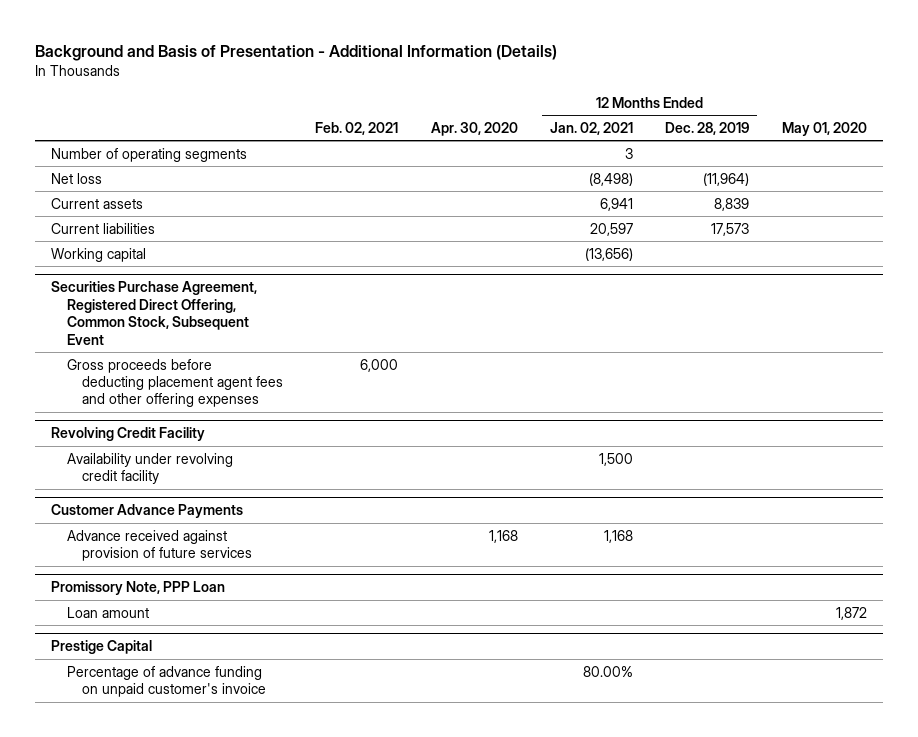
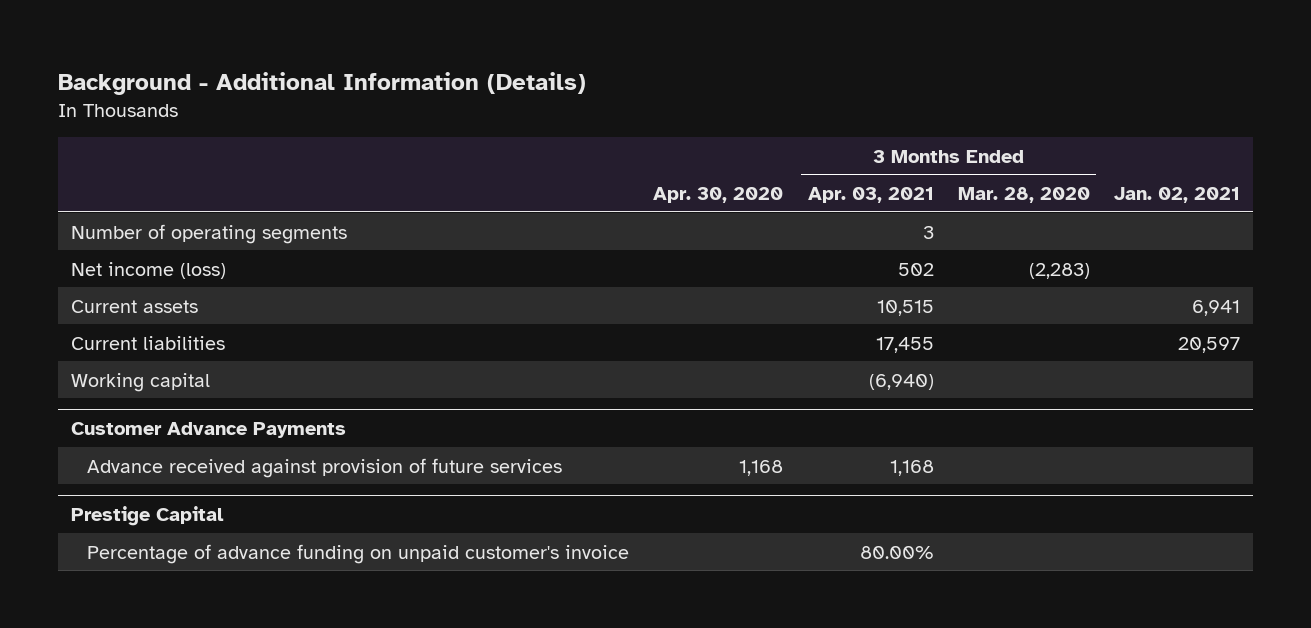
- Background and Basis of Presentation - Additional Information (Details)
+ Background - Additional Information (Details)
- | Feb. 02, 2021 | Apr. 30, 2020 | 12 Months Ended Jan. 02, 2021 | 12 Months Ended Dec. 28, 2019 | May 01, 2020
+ | Apr. 30, 2020 | 3 Months Ended Apr. 03, 2021 | 3 Months Ended Mar. 28, 2020 | Jan. 02, 2021
- Net loss | | | (8,498) | (11,964) |
+ Net income (loss) | | 502 | (2,283) |
- Securities Purchase Agreement, Registered Direct Offering, Common Stock, Subsequent Event
- Gross proceeds before deducting placement agent fees and other offering expenses | 6,000 | | | |
- Revolving Credit Facility
- Availability under revolving credit facility | | | 1,500 | |
- Promissory Note, PPP Loan
- Loan amount | | | | | 1,872

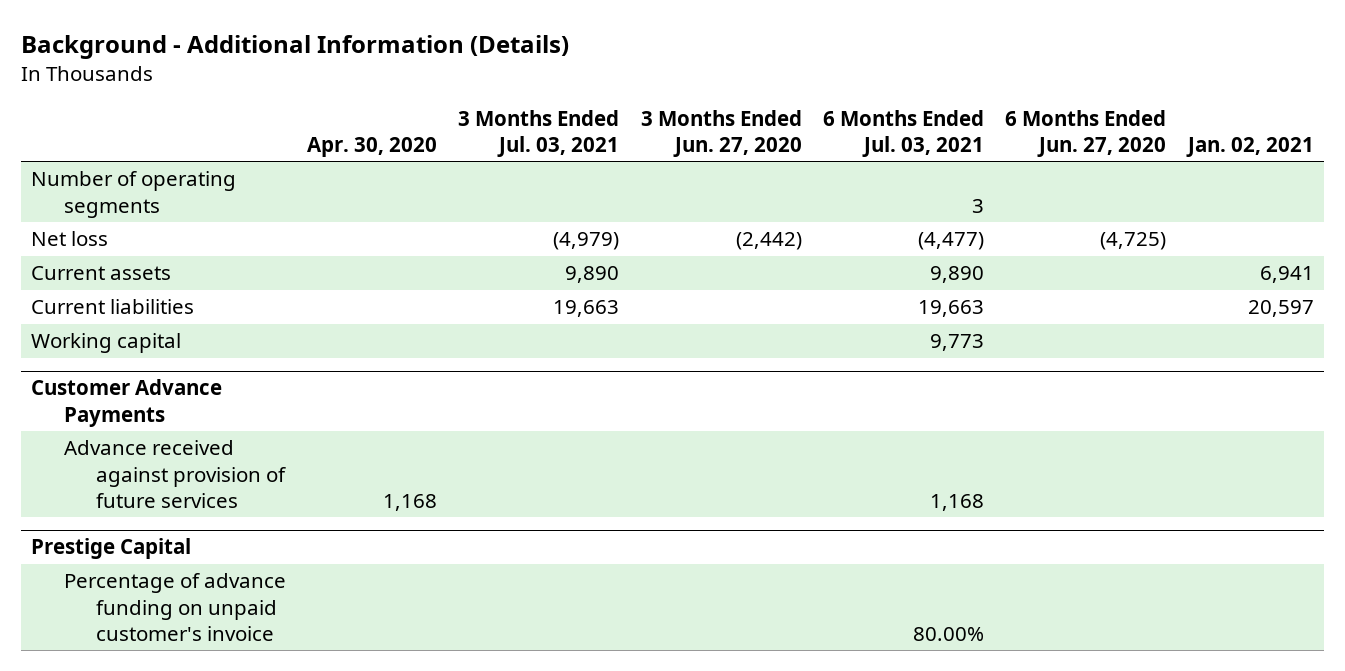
- | Apr. 30, 2020 | 3 Months Ended Apr. 03, 2021 | 3 Months Ended Mar. 28, 2020 | Jan. 02, 2021
+ | Apr. 30, 2020 | 3 Months Ended Jul. 03, 2021 | 3 Months Ended Jun. 27, 2020 | 6 Months Ended Jul. 03, 2021 | 6 Months Ended Jun. 27, 2020 | Jan. 02, 2021
- Net income (loss) | | 502 | (2,283) |
+ Net loss | | (4,979) | (2,442) | (4,477) | (4,725) |

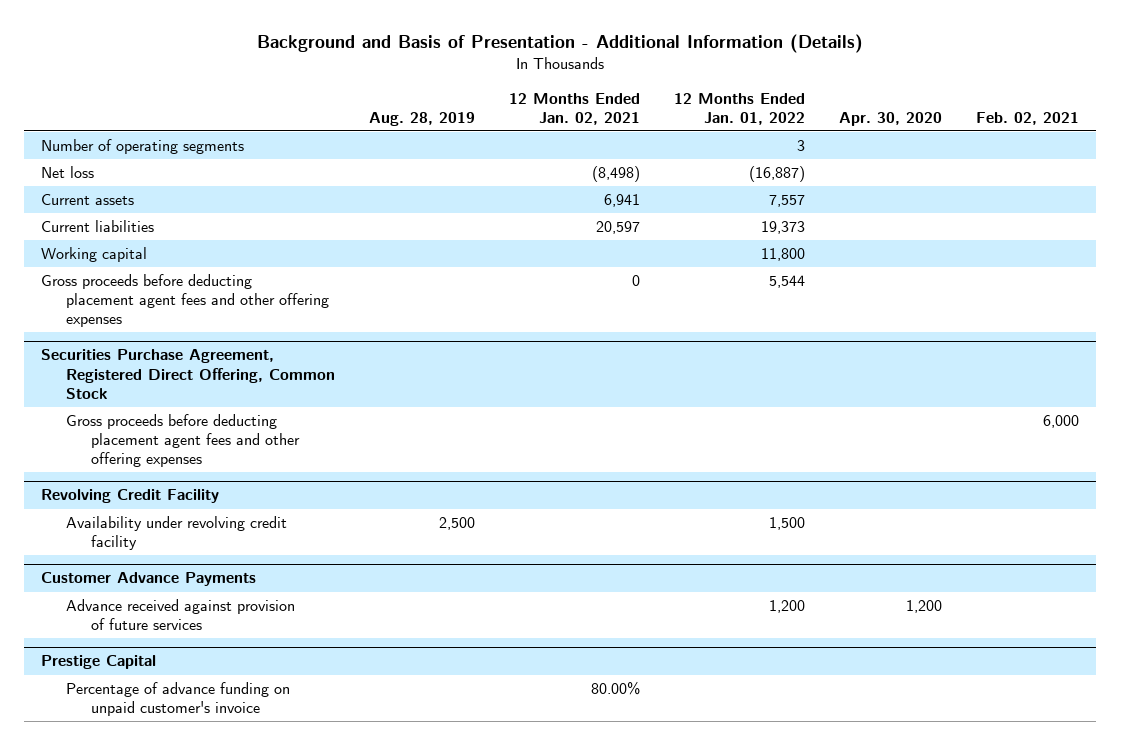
- Background - Additional Information (Details)
+ Background and Basis of Presentation - Additional Information (Details)
- | Apr. 30, 2020 | 3 Months Ended Jul. 03, 2021 | 3 Months Ended Jun. 27, 2020 | 6 Months Ended Jul. 03, 2021 | 6 Months Ended Jun. 27, 2020 | Jan. 02, 2021
+ | Aug. 28, 2019 | 12 Months Ended Jan. 02, 2021 | 12 Months Ended Jan. 01, 2022 | Apr. 30, 2020 | Feb. 02, 2021
+ Gross proceeds before deducting placement agent fees and other offering expenses | | 0 | 5,544 | |
+ Securities Purchase Agreement, Registered Direct Offering, Common Stock
+ Gross proceeds before deducting placement agent fees and other offering expenses | | | | | 6,000
+ Revolving Credit Facility
+ Availability under revolving credit facility | 2,500 | | 1,500 | |
@ Customer Advance Payments
- Advance received against provision of future services | 1,168 | | | 1,168 | |
+ Advance received against provision of future services | | | 1,200 | 1,200 |

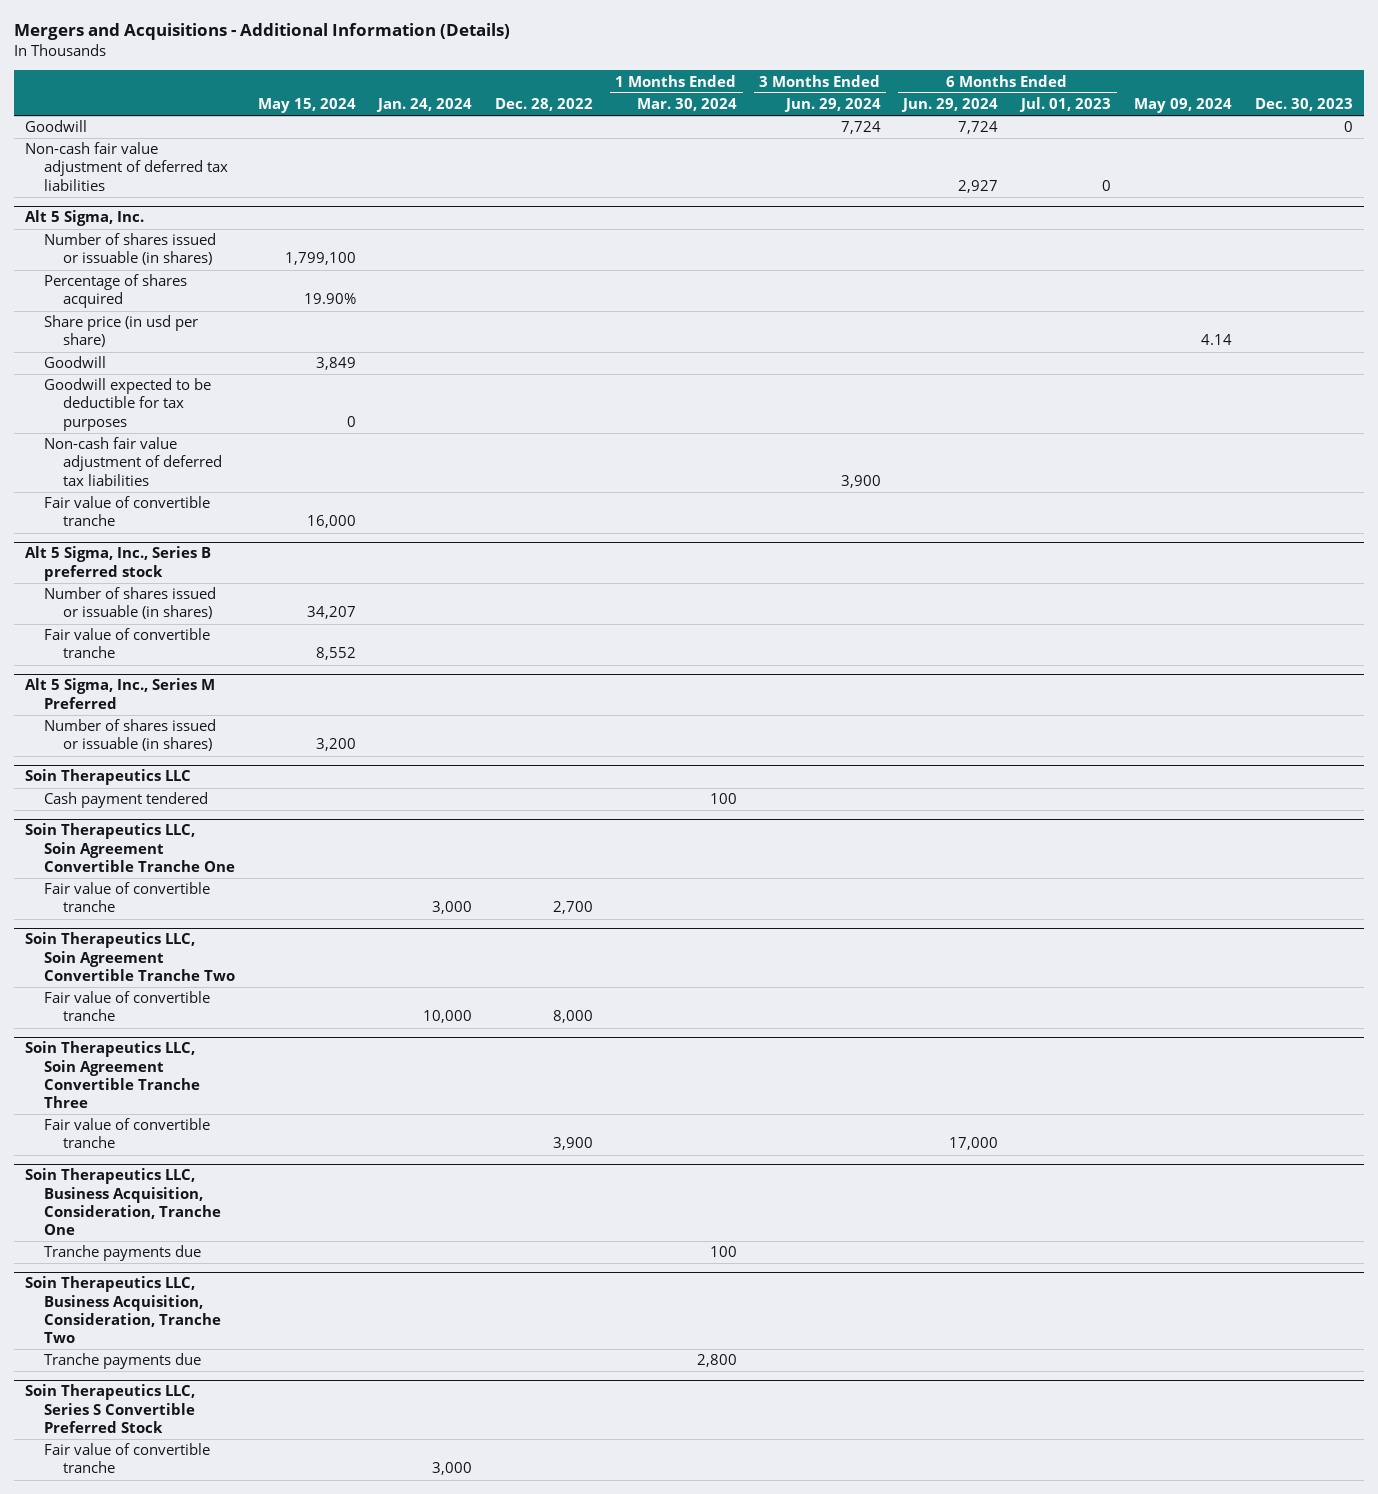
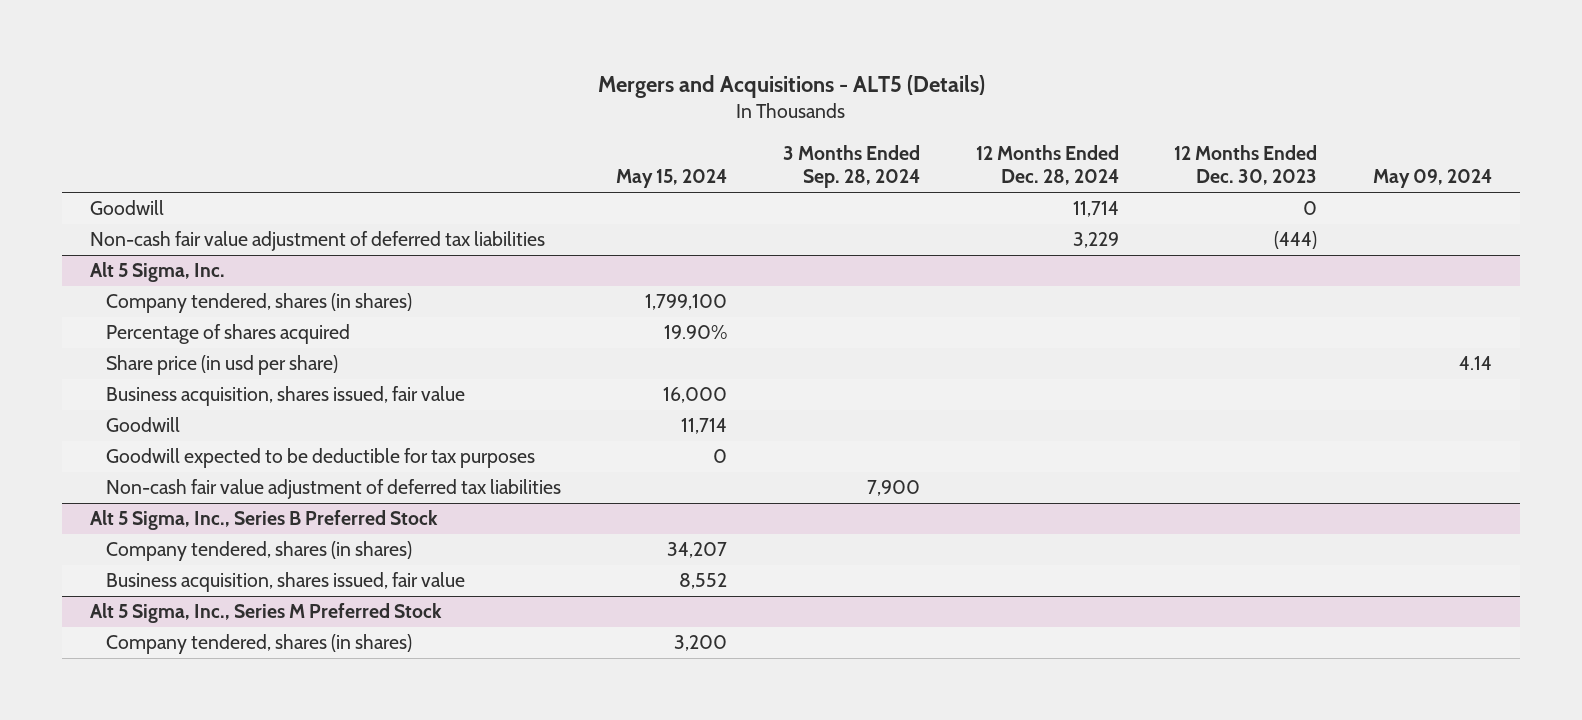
- Mergers and Acquisitions - Additional Information (Details)
+ Mergers and Acquisitions - ALT5 (Details)
- | May 15, 2024 | Jan. 24, 2024 | Dec. 28, 2022 | 1 Months Ended Mar. 30, 2024 | 3 Months Ended Jun. 29, 2024 | 6 Months Ended Jun. 29, 2024 | 6 Months Ended Jul. 01, 2023 | May 09, 2024 | Dec. 30, 2023
+ | May 15, 2024 | 3 Months Ended Sep. 28, 2024 | 12 Months Ended Dec. 28, 2024 | 12 Months Ended Dec. 30, 2023 | May 09, 2024
@ Alt 5 Sigma, Inc.
- Number of shares issued or issuable (in shares) | 1,799,100 | | | | | | | |
+ Company tendered, shares (in shares) | 1,799,100 | | | |
- Goodwill | 3,849 | | | | | | | |
+ Business acquisition, shares issued, fair value | 16,000 | | | |
+ Goodwill | 11,714 | | | |
- Fair value of convertible tranche | 16,000 | | | | | | | |
- Alt 5 Sigma, Inc., Series B preferred stock
- Number of shares issued or issuable (in shares) | 34,207 | | | | | | | |
- Fair value of convertible tranche | 8,552 | | | | | | | |
- Alt 5 Sigma, Inc., Series M Preferred
- Number of shares issued or issuable (in shares) | 3,200 | | | | | | | |
- Soin Therapeutics LLC
- Cash payment tendered | | | | 100 | | | | |
- Soin Therapeutics LLC, Soin Agreement Convertible Tranche One
- Fair value of convertible tranche | | 3,000 | 2,700 | | | | | |
- Soin Therapeutics LLC, Soin Agreement Convertible Tranche Two
- Fair value of convertible tranche | | 10,000 | 8,000 | | | | | |
- Soin Therapeutics LLC, Soin Agreement Convertible Tranche Three
- Fair value of convertible tranche | | | 3,900 | | | 17,000 | | |
- Soin Therapeutics LLC, Business Acquisition, Consideration, Tranche One
- Tranche payments due | | | | 100 | | | | |
- Soin Therapeutics LLC, Business Acquisition, Consideration, Tranche Two
- Tranche payments due | | | | 2,800 | | | | |
- Soin Therapeutics LLC, Series S Convertible Preferred Stock
- Fair value of convertible tranche | | 3,000 | | | | | | |
+ Alt 5 Sigma, Inc., Series B Preferred Stock
+ Company tendered, shares (in shares) | 34,207 | | | |
+ Business acquisition, shares issued, fair value | 8,552 | | | |
+ Alt 5 Sigma, Inc., Series M Preferred Stock
+ Company tendered, shares (in shares) | 3,200 | | | |

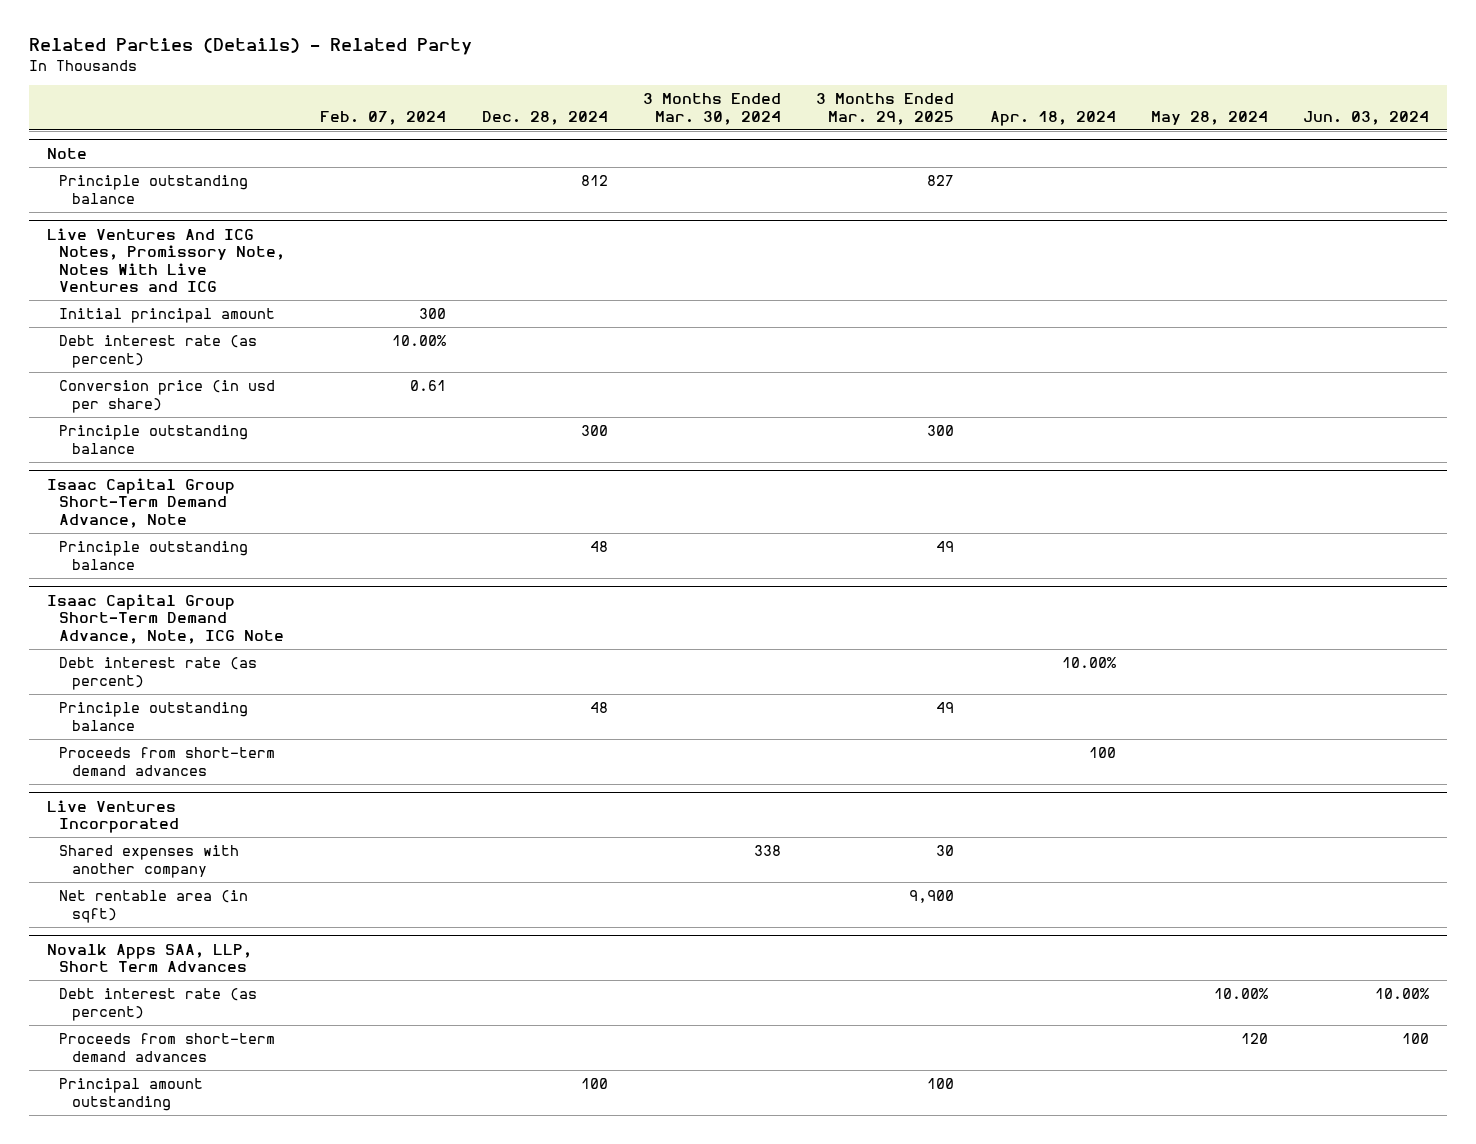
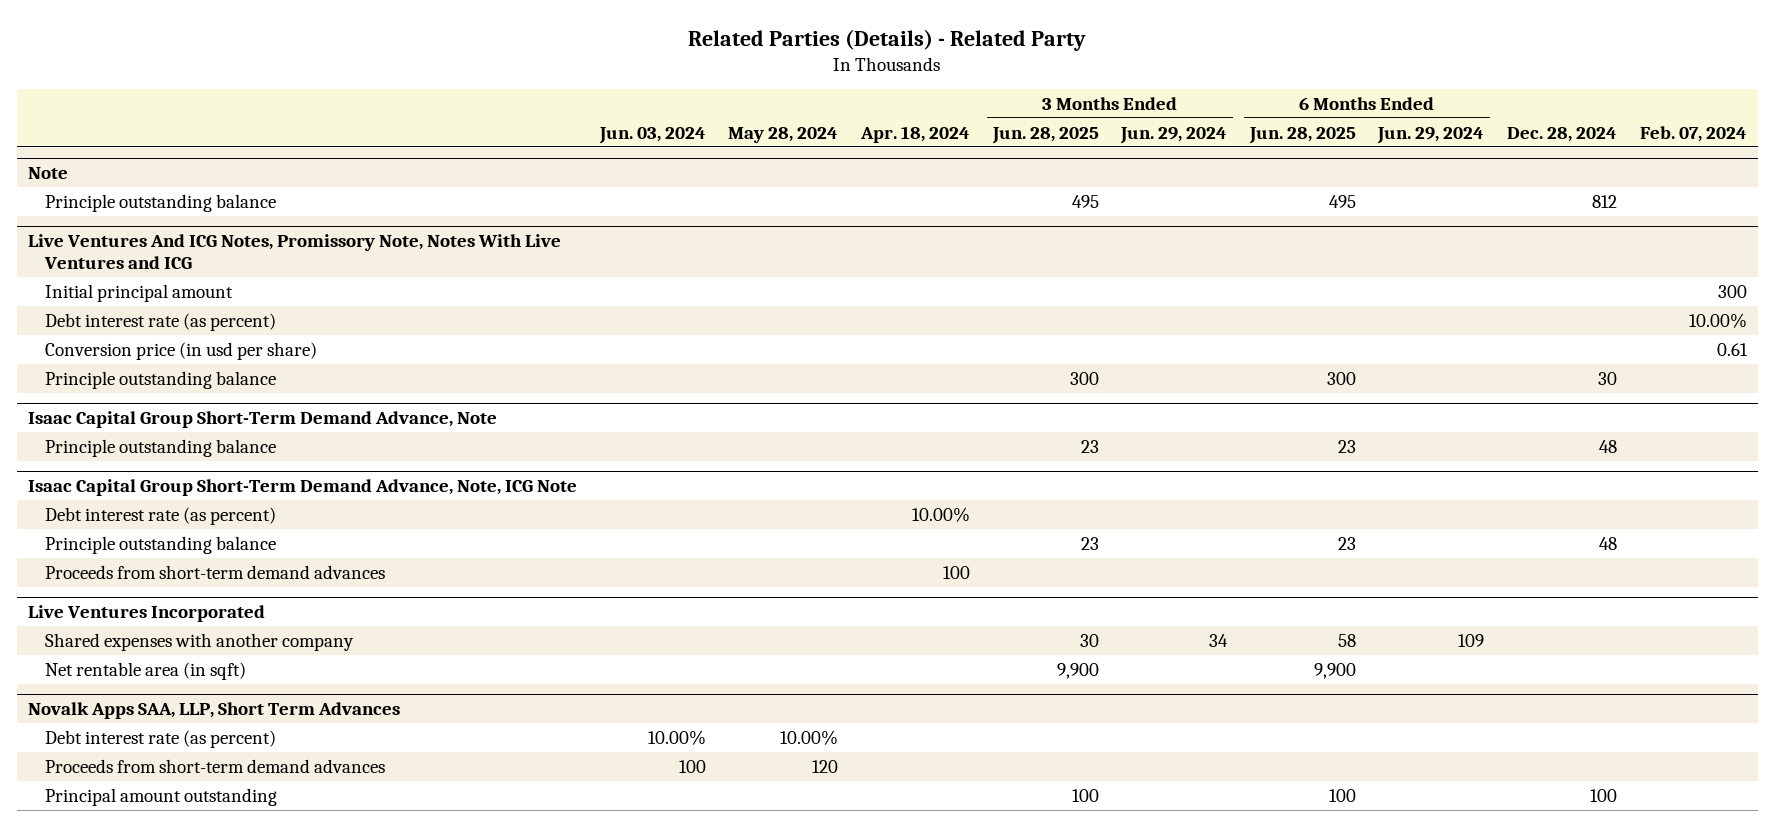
- | Feb. 07, 2024 | Dec. 28, 2024 | 3 Months Ended Mar. 30, 2024 | 3 Months Ended Mar. 29, 2025 | Apr. 18, 2024 | May 28, 2024 | Jun. 03, 2024
+ | Jun. 03, 2024 | May 28, 2024 | Apr. 18, 2024 | 3 Months Ended Jun. 28, 2025 | 3 Months Ended Jun. 29, 2024 | 6 Months Ended Jun. 28, 2025 | 6 Months Ended Jun. 29, 2024 | Dec. 28, 2024 | Feb. 07, 2024
@ Live Ventures And ICG Notes, Promissory Note, Notes With Live Ventures and ICG
- Principle outstanding balance | | 300 | | 300 | | |
+ Principle outstanding balance | | | | 300 | | 300 | | 30 |

